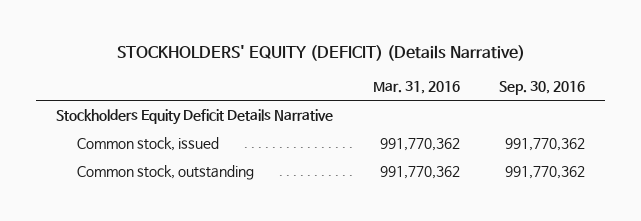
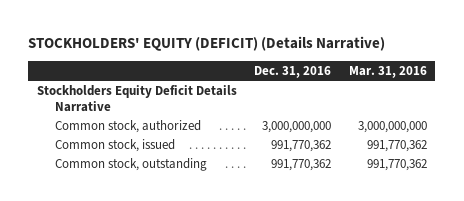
- | Mar. 31, 2016 | Sep. 30, 2016
+ | Dec. 31, 2016 | Mar. 31, 2016
+ Common stock, authorized | 3,000,000,000 | 3,000,000,000

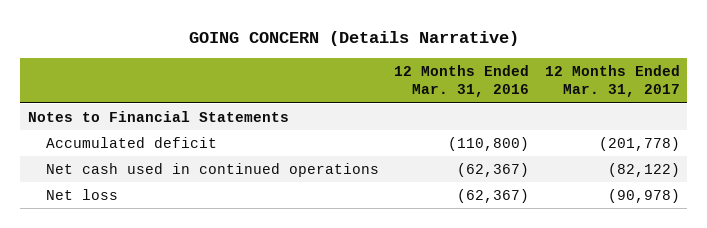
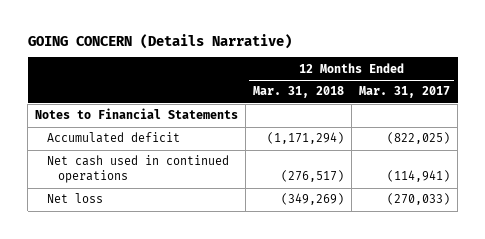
- | 12 Months Ended Mar. 31, 2016 | 12 Months Ended Mar. 31, 2017
+ | 12 Months Ended Mar. 31, 2018 | 12 Months Ended Mar. 31, 2017
- Accumulated deficit | (110,800) | (201,778)
- Net cash used in continued operations | (62,367) | (82,122)
- Net loss | (62,367) | (90,978)
+ Accumulated deficit | (1,171,294) | (822,025)
+ Net cash used in continued operations | (276,517) | (114,941)
+ Net loss | (349,269) | (270,033)

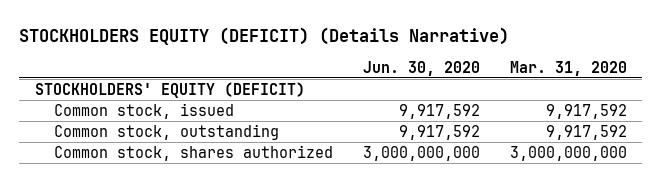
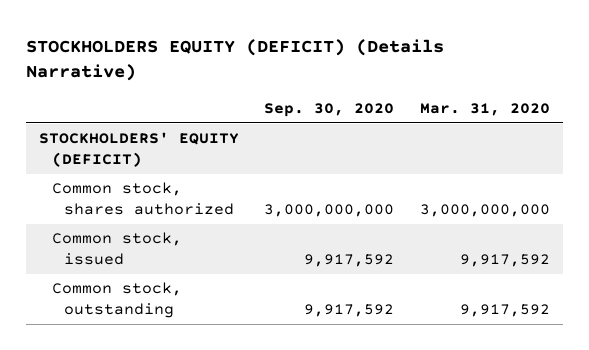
- | Jun. 30, 2020 | Mar. 31, 2020
+ | Sep. 30, 2020 | Mar. 31, 2020
moved up: Common stock, shares authorized | 3,000,000,000 | 3,000,000,000

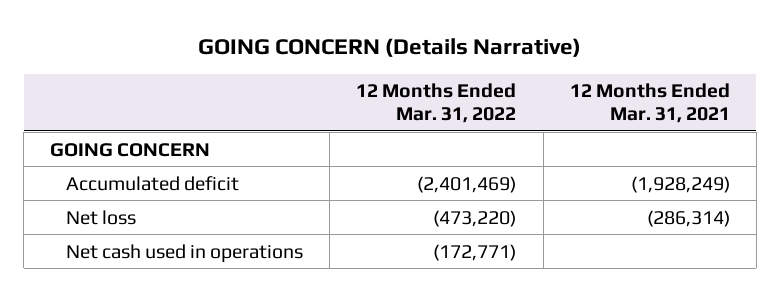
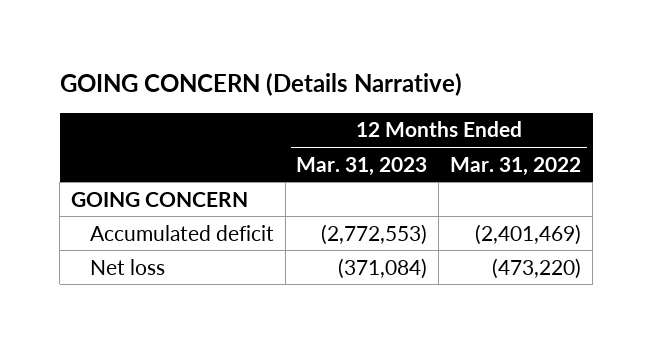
- | 12 Months Ended Mar. 31, 2022 | 12 Months Ended Mar. 31, 2021
+ | 12 Months Ended Mar. 31, 2023 | 12 Months Ended Mar. 31, 2022
- Net cash used in operations | (172,771) |

